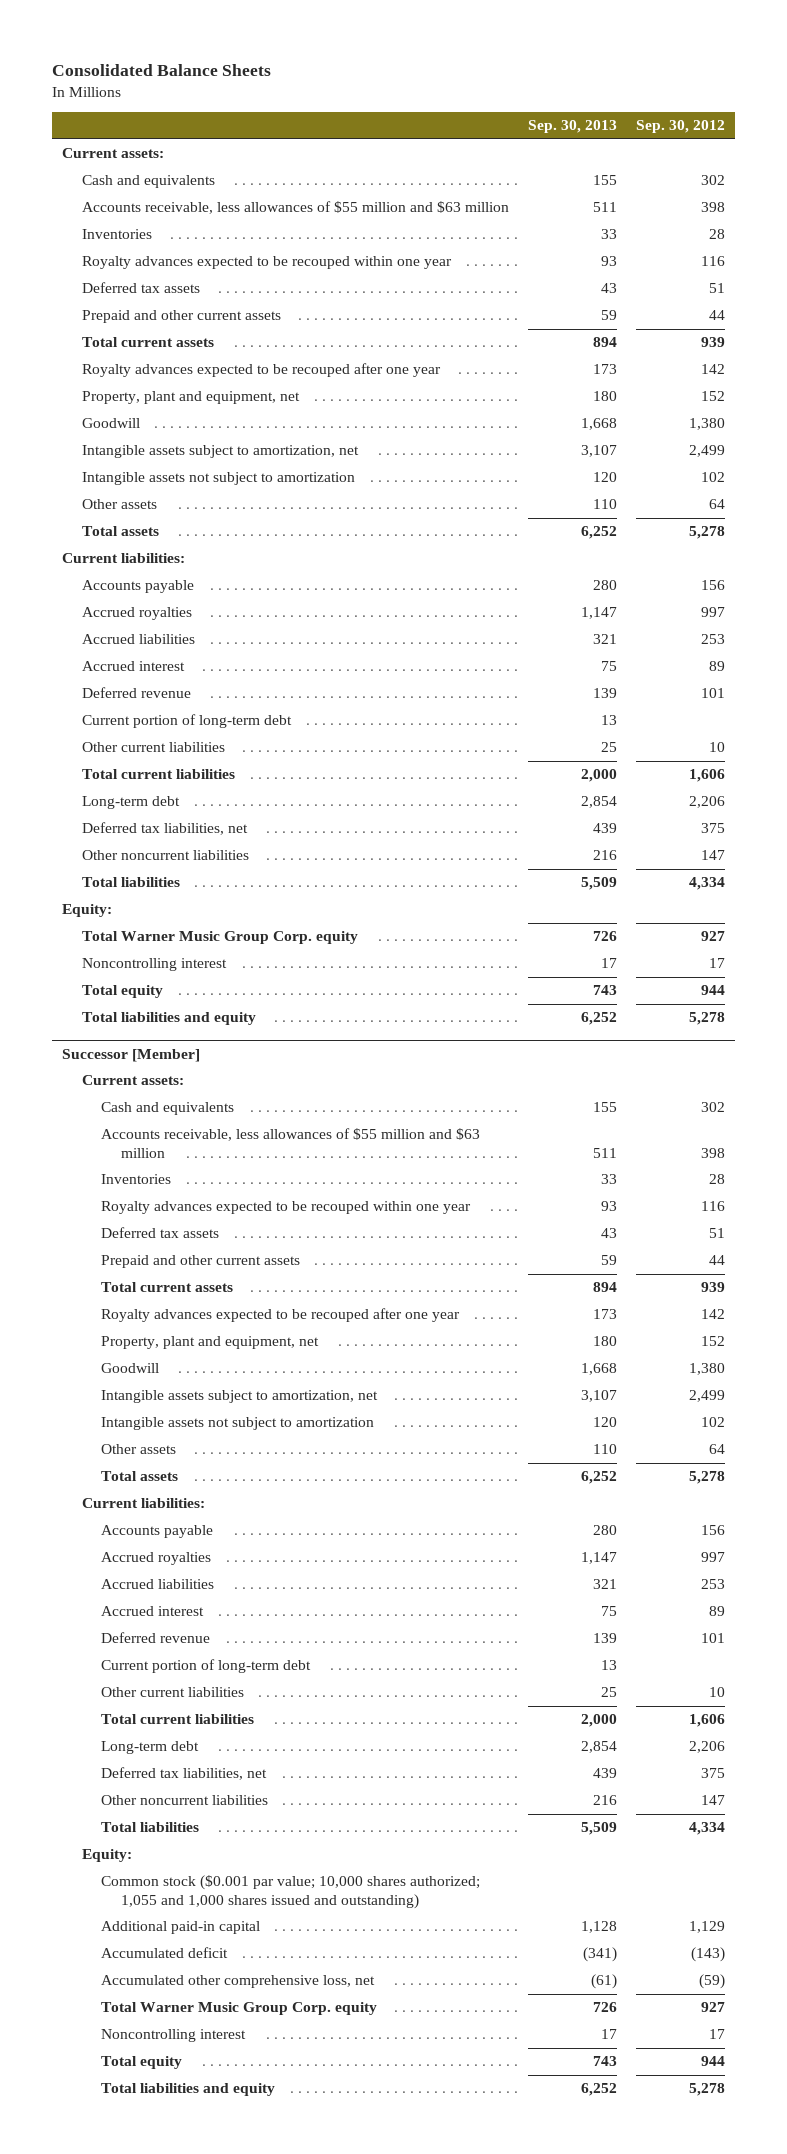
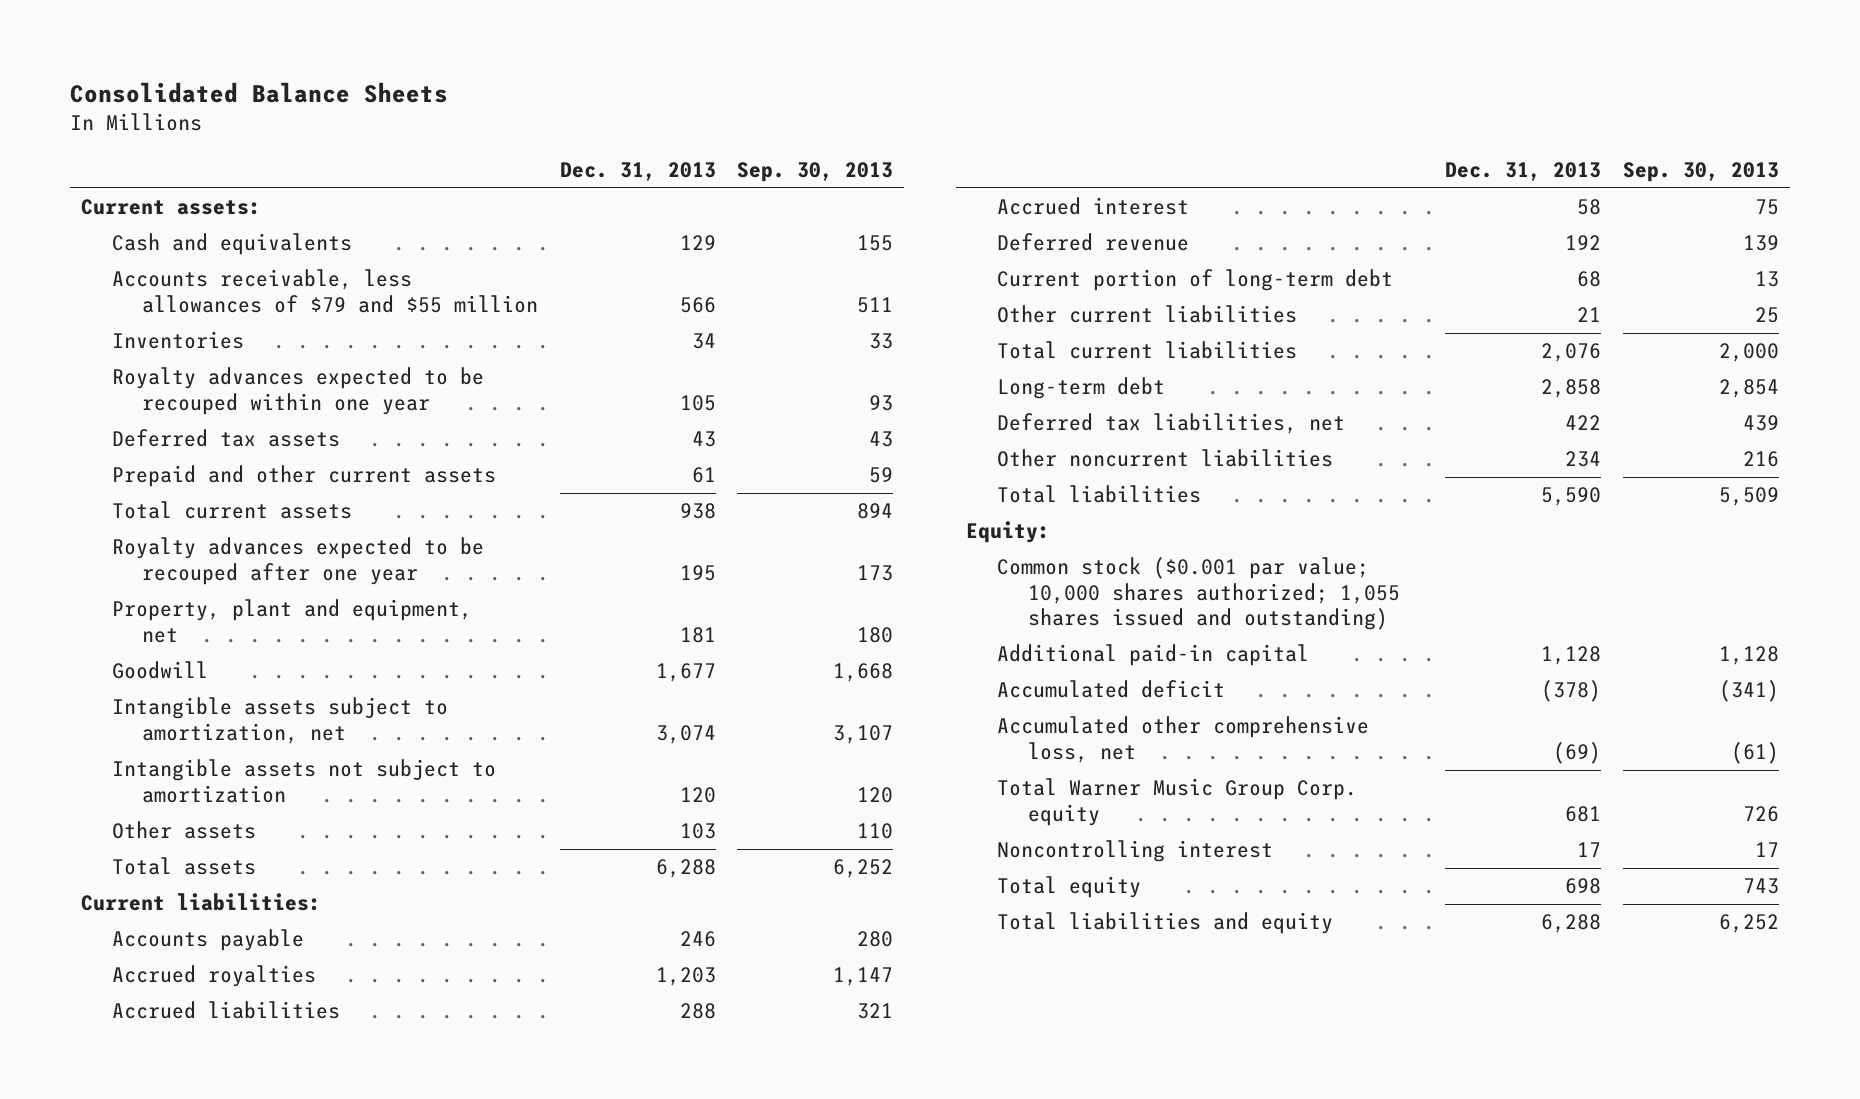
- | Sep. 30, 2013 | Sep. 30, 2012
+ | Dec. 31, 2013 | Sep. 30, 2013
- Accounts receivable, less allowances of $55 million and $63 million | 511 | 398
- Inventories | 33 | 28
- Royalty advances expected to be recouped within one year | 93 | 116
- Deferred tax assets | 43 | 51
- Prepaid and other current assets | 59 | 44
- Total current assets | 894 | 939
- Royalty advances expected to be recouped after one year | 173 | 142
- Property, plant and equipment, net | 180 | 152
- Goodwill | 1,668 | 1,380
- Intangible assets subject to amortization, net | 3,107 | 2,499
- Intangible assets not subject to amortization | 120 | 102
- Other assets | 110 | 64
- Total assets | 6,252 | 5,278
- Current liabilities:
- Accounts payable | 280 | 156
- Accrued royalties | 1,147 | 997
- Accrued liabilities | 321 | 253
- Accrued interest | 75 | 89
- Deferred revenue | 139 | 101
- Current portion of long-term debt | 13 |
- Other current liabilities | 25 | 10
- Total current liabilities | 2,000 | 1,606
- Long-term debt | 2,854 | 2,206
- Deferred tax liabilities, net | 439 | 375
- Other noncurrent liabilities | 216 | 147
- Total liabilities | 5,509 | 4,334
- Equity:
- Total Warner Music Group Corp. equity | 726 | 927
- Noncontrolling interest | 17 | 17
- Total equity | 743 | 944
- Total liabilities and equity | 6,252 | 5,278
- Successor [Member]
- Current assets:
- Cash and equivalents | 155 | 302
- Accounts receivable, less allowances of $55 million and $63 million | 511 | 398
+ Accounts receivable, less allowances of $79 and $55 million | 566 | 511
- Common stock ($0.001 par value; 10,000 shares authorized; 1,055 and 1,000 shares issued and outstanding)
+ Common stock ($0.001 par value; 10,000 shares authorized; 1,055 shares issued and outstanding)

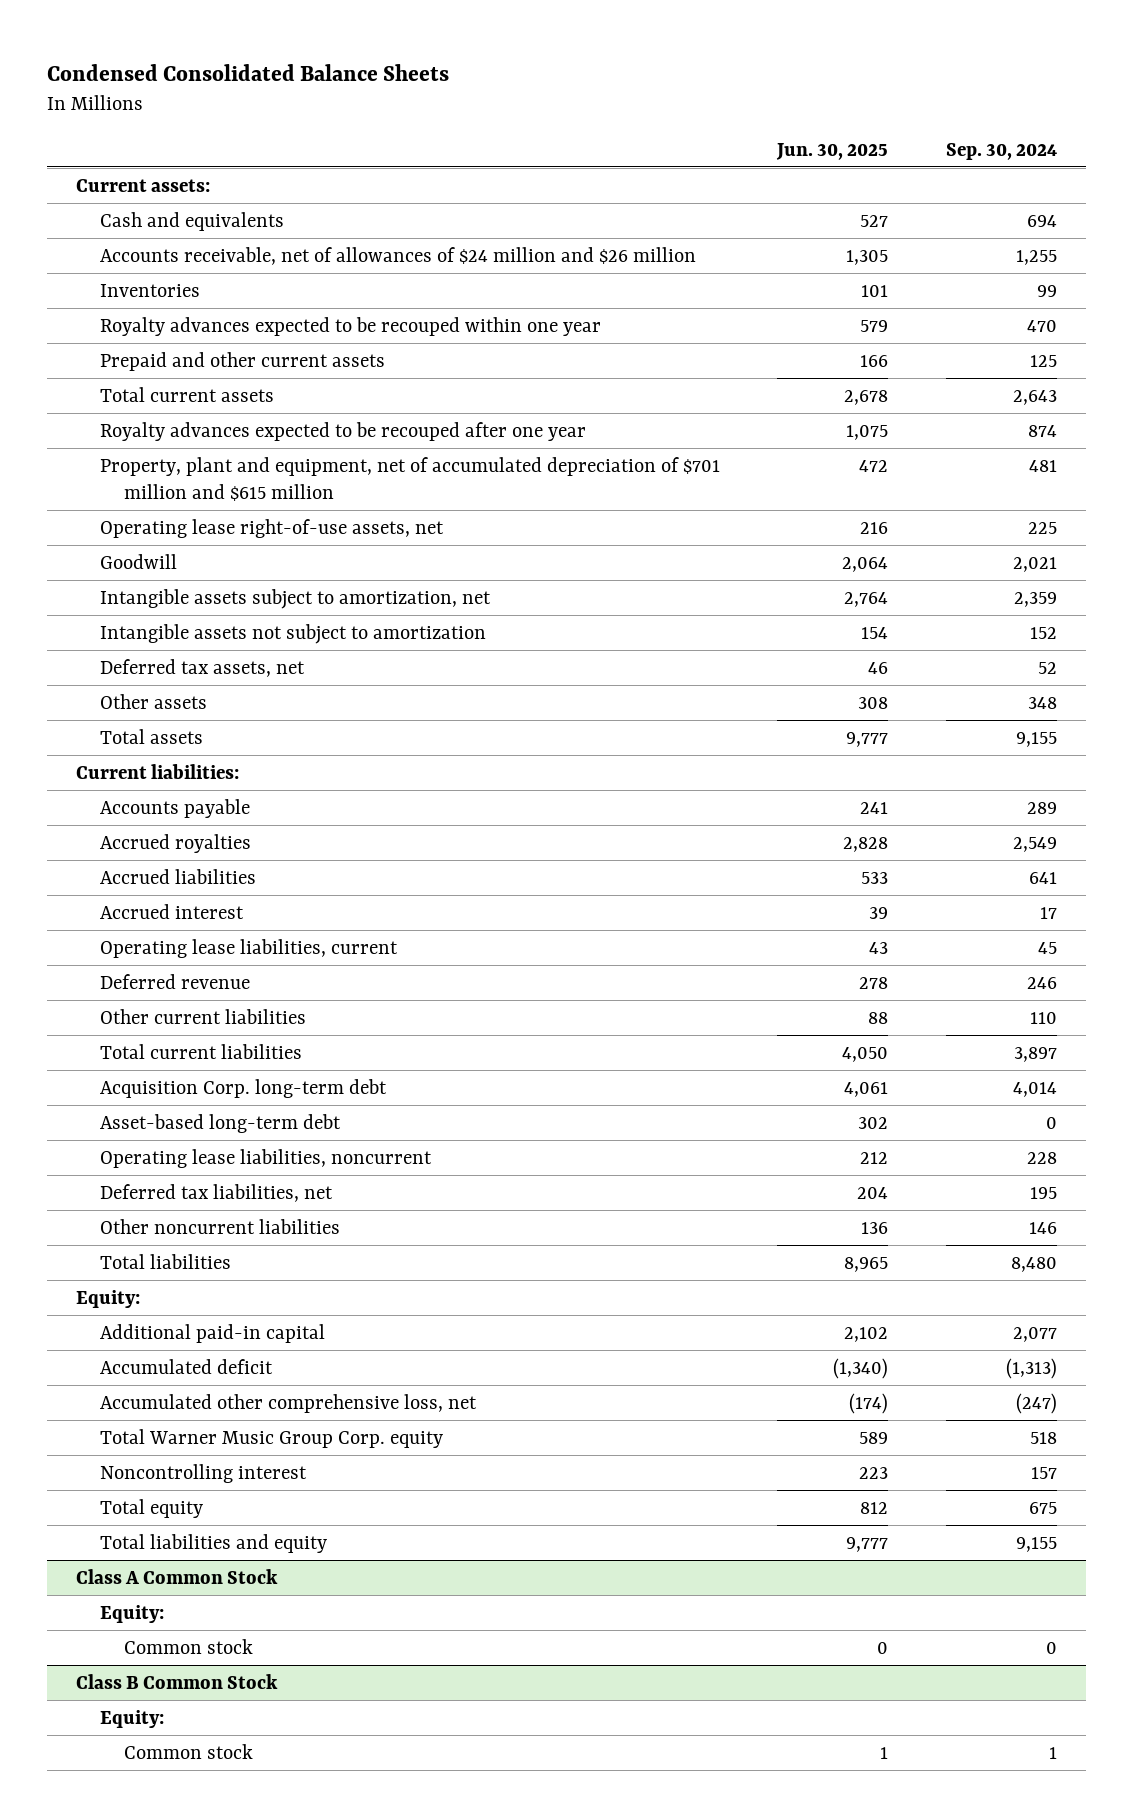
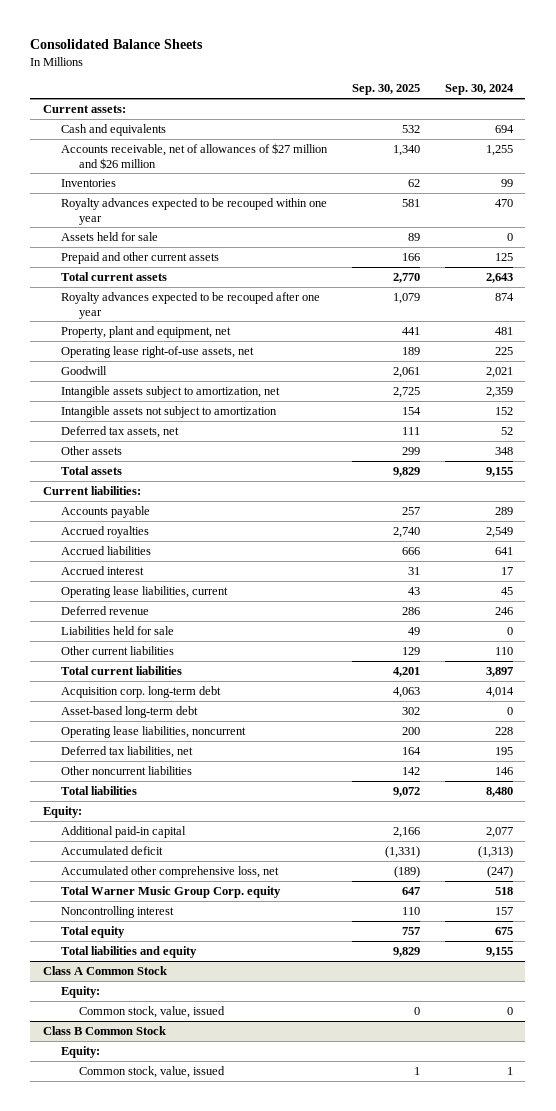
- Condensed Consolidated Balance Sheets
+ Consolidated Balance Sheets
- | Jun. 30, 2025 | Sep. 30, 2024
+ | Sep. 30, 2025 | Sep. 30, 2024
- Accounts receivable, net of allowances of $24 million and $26 million | 1,305 | 1,255
+ Accounts receivable, net of allowances of $27 million and $26 million | 1,340 | 1,255
+ Assets held for sale | 89 | 0
- Property, plant and equipment, net of accumulated depreciation of $701 million and $615 million | 472 | 481
+ Property, plant and equipment, net | 441 | 481
+ Liabilities held for sale | 49 | 0
- Acquisition Corp. long-term debt | 4,061 | 4,014
+ Acquisition corp. long-term debt | 4,063 | 4,014
@ Class A Common Stock
- Common stock | 0 | 0
+ Common stock, value, issued | 0 | 0
@ Class B Common Stock
- Common stock | 1 | 1
+ Common stock, value, issued | 1 | 1

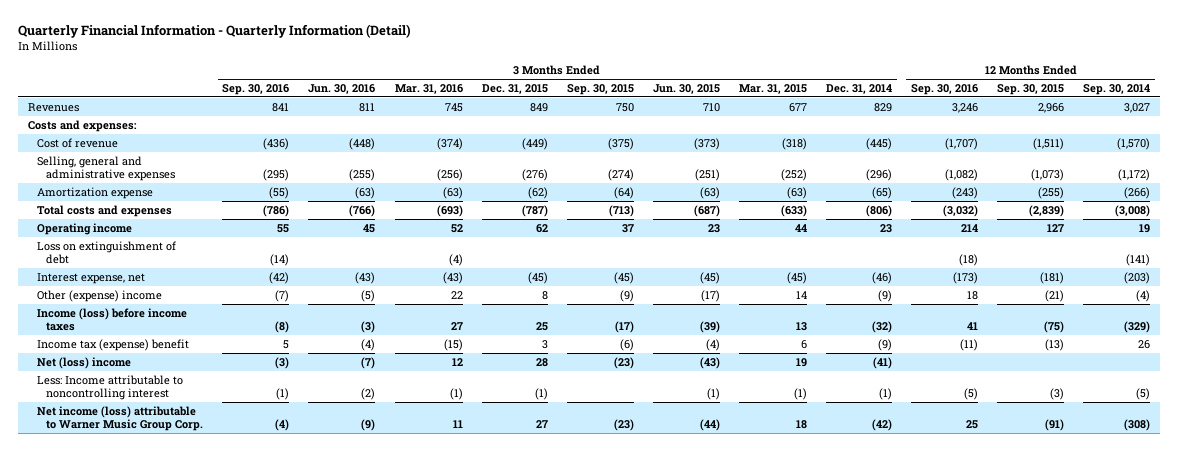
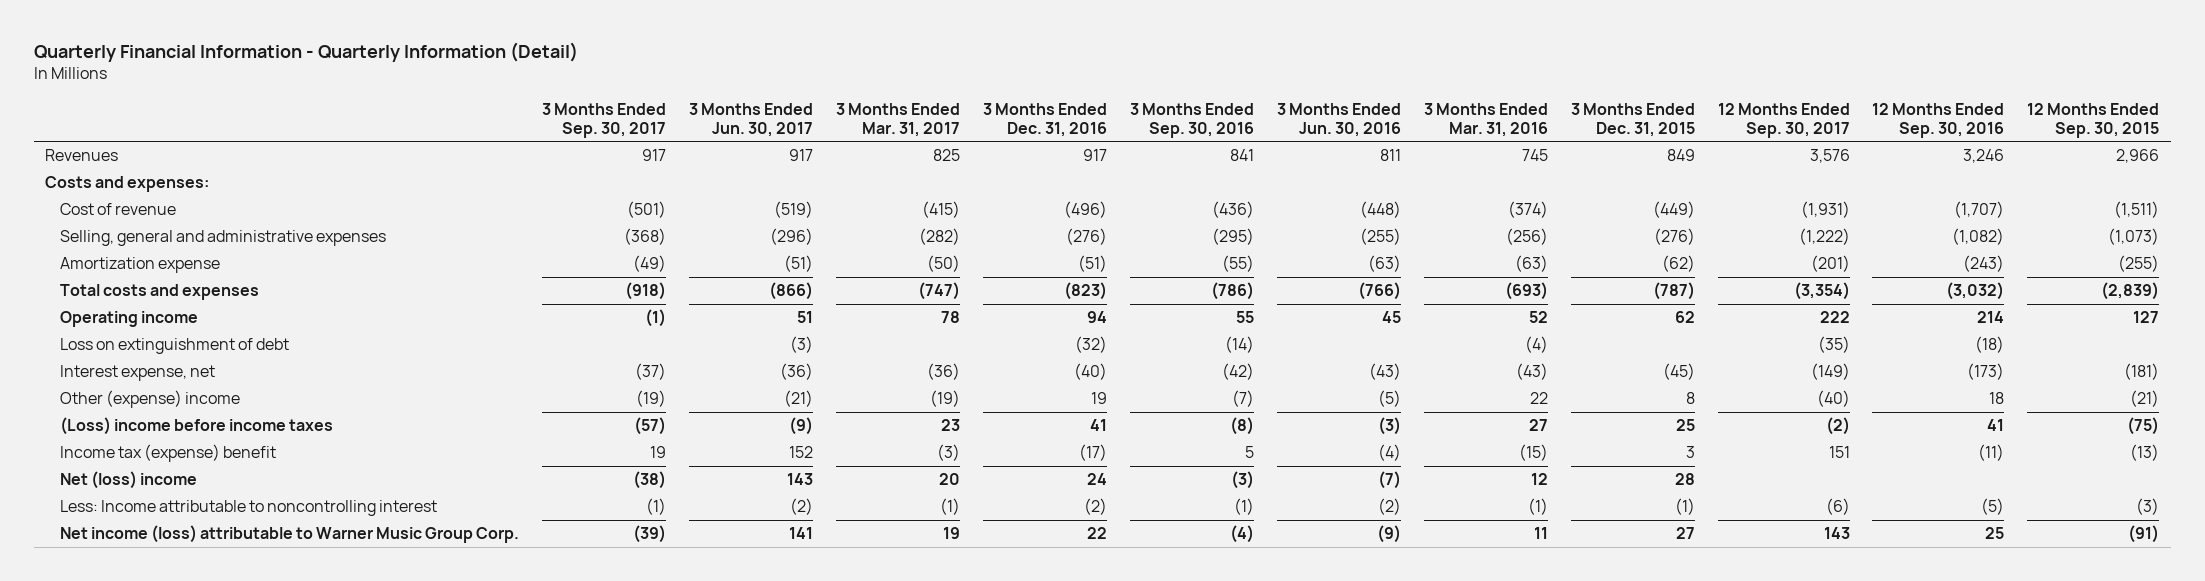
- | 3 Months Ended Sep. 30, 2016 | 3 Months Ended Jun. 30, 2016 | 3 Months Ended Mar. 31, 2016 | 3 Months Ended Dec. 31, 2015 | 3 Months Ended Sep. 30, 2015 | 3 Months Ended Jun. 30, 2015 | 3 Months Ended Mar. 31, 2015 | 3 Months Ended Dec. 31, 2014 | 12 Months Ended Sep. 30, 2016 | 12 Months Ended Sep. 30, 2015 | 12 Months Ended Sep. 30, 2014
+ | 3 Months Ended Sep. 30, 2017 | 3 Months Ended Jun. 30, 2017 | 3 Months Ended Mar. 31, 2017 | 3 Months Ended Dec. 31, 2016 | 3 Months Ended Sep. 30, 2016 | 3 Months Ended Jun. 30, 2016 | 3 Months Ended Mar. 31, 2016 | 3 Months Ended Dec. 31, 2015 | 12 Months Ended Sep. 30, 2017 | 12 Months Ended Sep. 30, 2016 | 12 Months Ended Sep. 30, 2015
- Income (loss) before income taxes | (8) | (3) | 27 | 25 | (17) | (39) | 13 | (32) | 41 | (75) | (329)
+ (Loss) income before income taxes | (57) | (9) | 23 | 41 | (8) | (3) | 27 | 25 | (2) | 41 | (75)

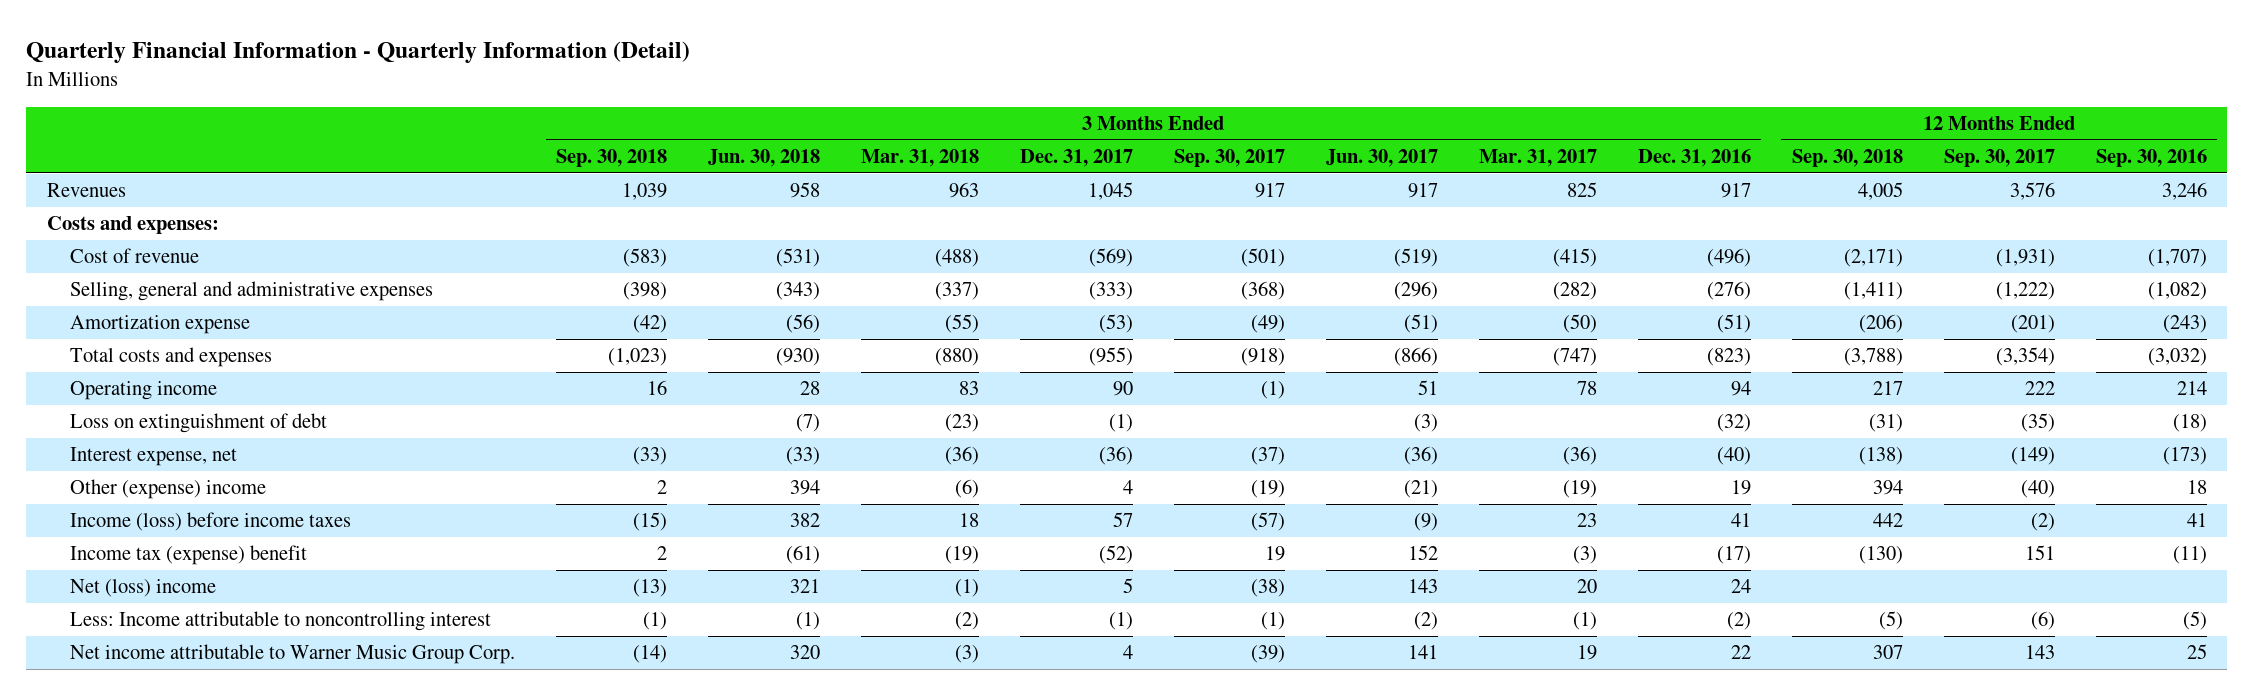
- | 3 Months Ended Sep. 30, 2017 | 3 Months Ended Jun. 30, 2017 | 3 Months Ended Mar. 31, 2017 | 3 Months Ended Dec. 31, 2016 | 3 Months Ended Sep. 30, 2016 | 3 Months Ended Jun. 30, 2016 | 3 Months Ended Mar. 31, 2016 | 3 Months Ended Dec. 31, 2015 | 12 Months Ended Sep. 30, 2017 | 12 Months Ended Sep. 30, 2016 | 12 Months Ended Sep. 30, 2015
+ | 3 Months Ended Sep. 30, 2018 | 3 Months Ended Jun. 30, 2018 | 3 Months Ended Mar. 31, 2018 | 3 Months Ended Dec. 31, 2017 | 3 Months Ended Sep. 30, 2017 | 3 Months Ended Jun. 30, 2017 | 3 Months Ended Mar. 31, 2017 | 3 Months Ended Dec. 31, 2016 | 12 Months Ended Sep. 30, 2018 | 12 Months Ended Sep. 30, 2017 | 12 Months Ended Sep. 30, 2016
- (Loss) income before income taxes | (57) | (9) | 23 | 41 | (8) | (3) | 27 | 25 | (2) | 41 | (75)
+ Income (loss) before income taxes | (15) | 382 | 18 | 57 | (57) | (9) | 23 | 41 | 442 | (2) | 41
- Net income (loss) attributable to Warner Music Group Corp. | (39) | 141 | 19 | 22 | (4) | (9) | 11 | 27 | 143 | 25 | (91)
+ Net income attributable to Warner Music Group Corp. | (14) | 320 | (3) | 4 | (39) | 141 | 19 | 22 | 307 | 143 | 25

